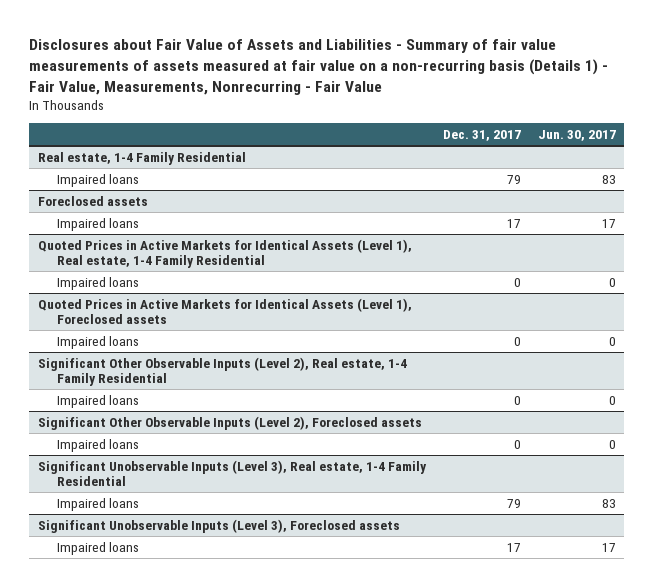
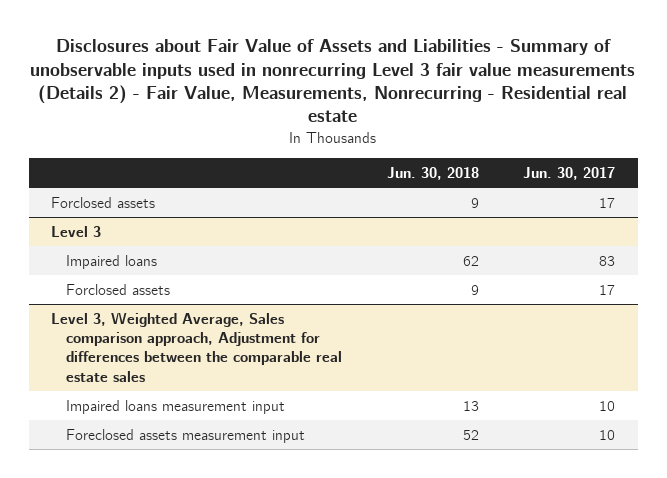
- Disclosures about Fair Value of Assets and Liabilities - Summary of fair value measurements of assets measured at fair value on a non-recurring basis (Details 1) - Fair Value, Measurements, Nonrecurring - Fair Value
+ Disclosures about Fair Value of Assets and Liabilities - Summary of unobservable inputs used in nonrecurring Level 3 fair value measurements (Details 2) - Fair Value, Measurements, Nonrecurring - Residential real estate
- | Dec. 31, 2017 | Jun. 30, 2017
+ | Jun. 30, 2018 | Jun. 30, 2017
- Real estate, 1-4 Family Residential
- Impaired loans | 79 | 83
- Foreclosed assets
- Impaired loans | 17 | 17
- Quoted Prices in Active Markets for Identical Assets (Level 1), Real estate, 1-4 Family Residential
- Impaired loans | 0 | 0
- Quoted Prices in Active Markets for Identical Assets (Level 1), Foreclosed assets
- Impaired loans | 0 | 0
- Significant Other Observable Inputs (Level 2), Real estate, 1-4 Family Residential
- Impaired loans | 0 | 0
- Significant Other Observable Inputs (Level 2), Foreclosed assets
- Impaired loans | 0 | 0
- Significant Unobservable Inputs (Level 3), Real estate, 1-4 Family Residential
+ Forclosed assets | 9 | 17
+ Level 3
- Significant Unobservable Inputs (Level 3), Foreclosed assets
- Impaired loans | 17 | 17
+ Forclosed assets | 9 | 17
+ Level 3, Weighted Average, Sales comparison approach, Adjustment for differences between the comparable real estate sales
+ Impaired loans measurement input | 13 | 10
+ Foreclosed assets measurement input | 52 | 10

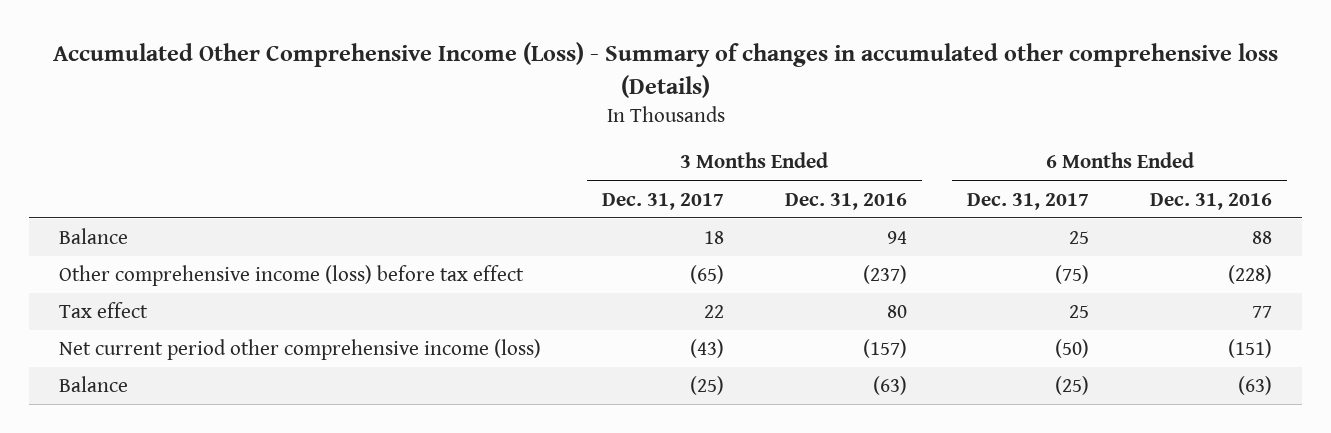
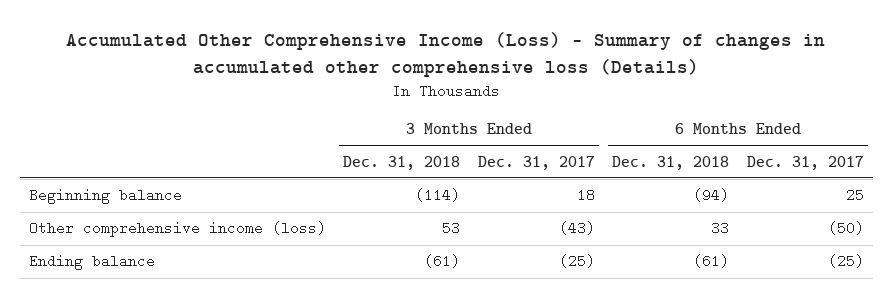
- | 3 Months Ended Dec. 31, 2017 | 3 Months Ended Dec. 31, 2016 | 6 Months Ended Dec. 31, 2017 | 6 Months Ended Dec. 31, 2016
+ | 3 Months Ended Dec. 31, 2018 | 3 Months Ended Dec. 31, 2017 | 6 Months Ended Dec. 31, 2018 | 6 Months Ended Dec. 31, 2017
- Balance | 18 | 94 | 25 | 88
- Other comprehensive income (loss) before tax effect | (65) | (237) | (75) | (228)
- Tax effect | 22 | 80 | 25 | 77
- Net current period other comprehensive income (loss) | (43) | (157) | (50) | (151)
- Balance | (25) | (63) | (25) | (63)
+ Beginning balance | (114) | 18 | (94) | 25
+ Other comprehensive income (loss) | 53 | (43) | 33 | (50)
+ Ending balance | (61) | (25) | (61) | (25)

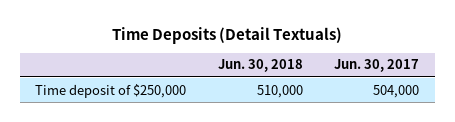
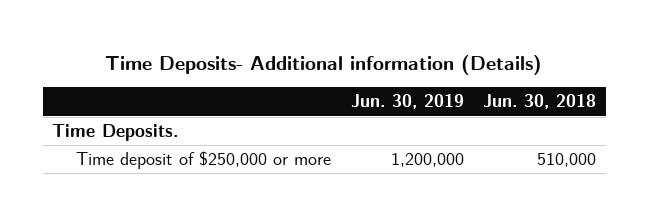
- Time Deposits (Detail Textuals)
+ Time Deposits- Additional information (Details)
- | Jun. 30, 2018 | Jun. 30, 2017
+ | Jun. 30, 2019 | Jun. 30, 2018
- Time deposit of $250,000 | 510,000 | 504,000
+ Time Deposits.
+ Time deposit of $250,000 or more | 1,200,000 | 510,000

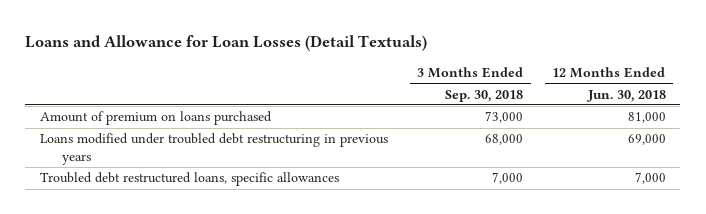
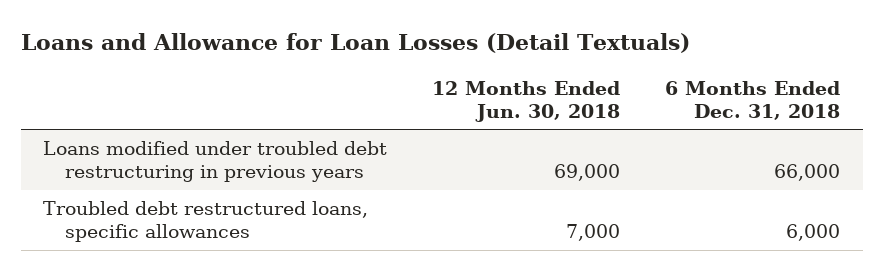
- | 3 Months Ended Sep. 30, 2018 | 12 Months Ended Jun. 30, 2018
+ | 12 Months Ended Jun. 30, 2018 | 6 Months Ended Dec. 31, 2018
- Amount of premium on loans purchased | 73,000 | 81,000

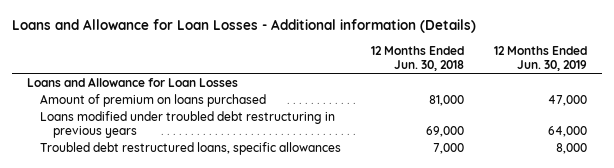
- Loans and Allowance for Loan Losses (Detail Textuals)
+ Loans and Allowance for Loan Losses - Additional information (Details)
- | 12 Months Ended Jun. 30, 2018 | 6 Months Ended Dec. 31, 2018
+ | 12 Months Ended Jun. 30, 2018 | 12 Months Ended Jun. 30, 2019
+ Loans and Allowance for Loan Losses
+ Amount of premium on loans purchased | 81,000 | 47,000

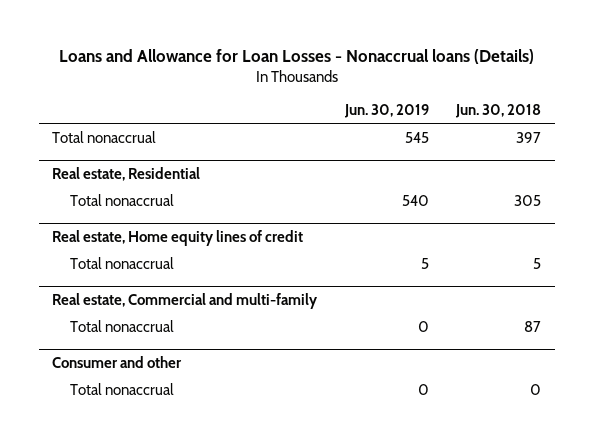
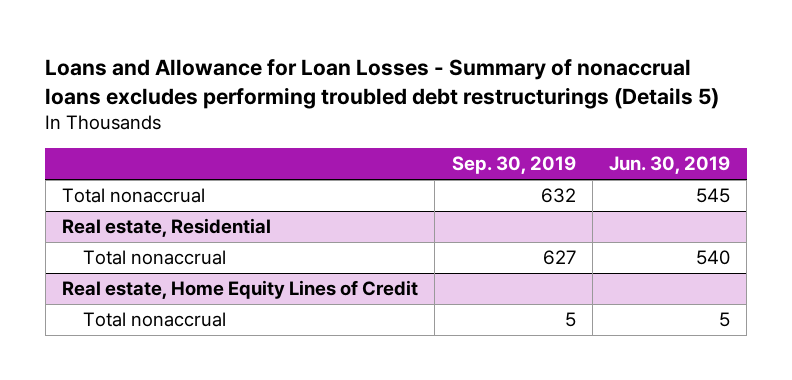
- Loans and Allowance for Loan Losses - Nonaccrual loans (Details)
+ Loans and Allowance for Loan Losses - Summary of nonaccrual loans excludes performing troubled debt restructurings (Details 5)
- | Jun. 30, 2019 | Jun. 30, 2018
+ | Sep. 30, 2019 | Jun. 30, 2019
- Real estate, Home equity lines of credit
+ Real estate, Home Equity Lines of Credit
- Real estate, Commercial and multi-family
- Total nonaccrual | 0 | 87
- Consumer and other
- Total nonaccrual | 0 | 0

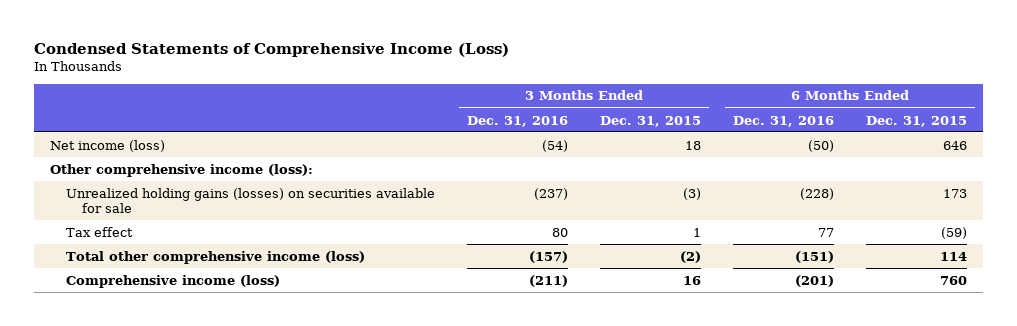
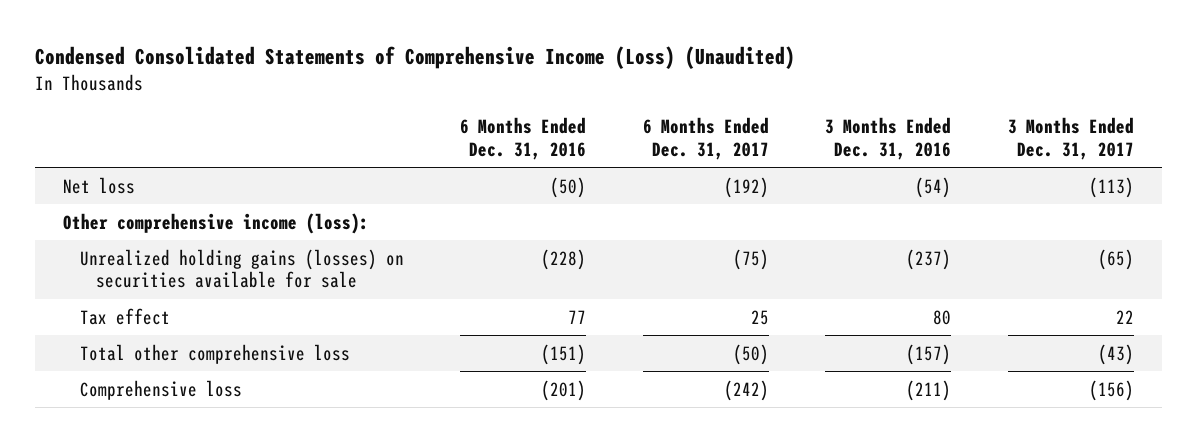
- Condensed Statements of Comprehensive Income (Loss)
+ Condensed Consolidated Statements of Comprehensive Income (Loss) (Unaudited)
- | 3 Months Ended Dec. 31, 2016 | 3 Months Ended Dec. 31, 2015 | 6 Months Ended Dec. 31, 2016 | 6 Months Ended Dec. 31, 2015
+ | 6 Months Ended Dec. 31, 2016 | 6 Months Ended Dec. 31, 2017 | 3 Months Ended Dec. 31, 2016 | 3 Months Ended Dec. 31, 2017
- Net income (loss) | (54) | 18 | (50) | 646
+ Net loss | (50) | (192) | (54) | (113)
- Total other comprehensive income (loss) | (157) | (2) | (151) | 114
- Comprehensive income (loss) | (211) | 16 | (201) | 760
+ Total other comprehensive loss | (151) | (50) | (157) | (43)
+ Comprehensive loss | (201) | (242) | (211) | (156)

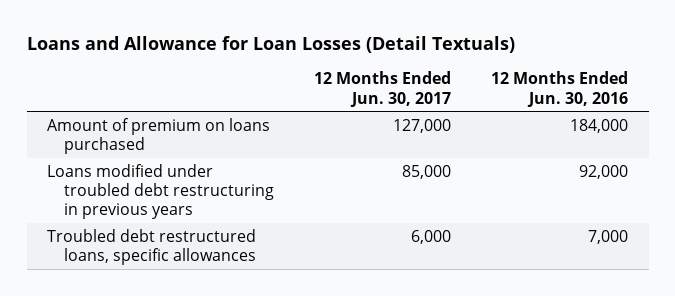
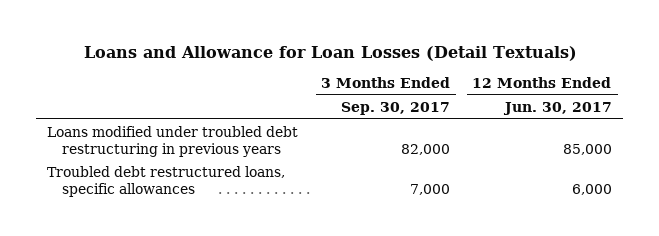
- | 12 Months Ended Jun. 30, 2017 | 12 Months Ended Jun. 30, 2016
+ | 3 Months Ended Sep. 30, 2017 | 12 Months Ended Jun. 30, 2017
- Amount of premium on loans purchased | 127,000 | 184,000

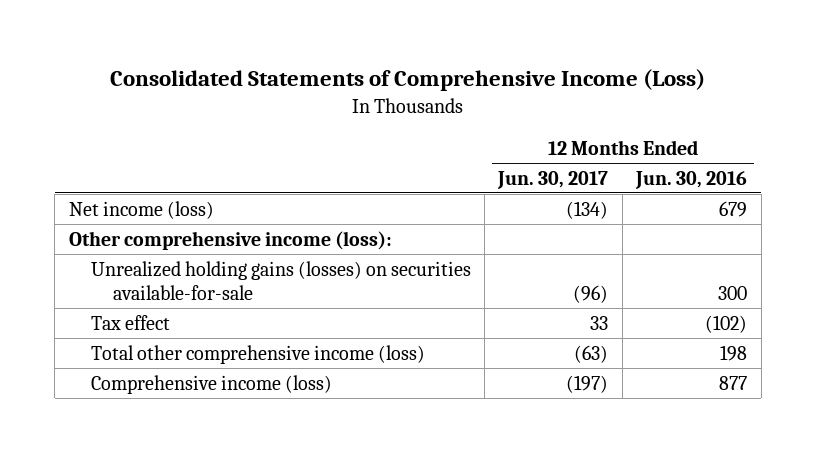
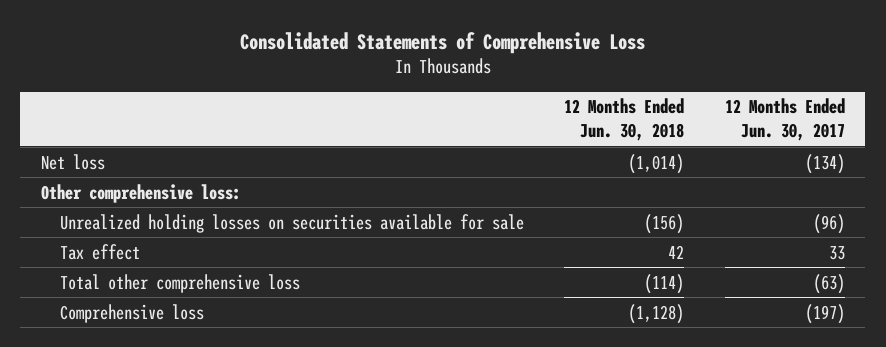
- Consolidated Statements of Comprehensive Income (Loss)
+ Consolidated Statements of Comprehensive Loss
- | 12 Months Ended Jun. 30, 2017 | 12 Months Ended Jun. 30, 2016
+ | 12 Months Ended Jun. 30, 2018 | 12 Months Ended Jun. 30, 2017
- Net income (loss) | (134) | 679
- Other comprehensive income (loss):
- Unrealized holding gains (losses) on securities available-for-sale | (96) | 300
+ Net loss | (1,014) | (134)
+ Other comprehensive loss:
+ Unrealized holding losses on securities available for sale | (156) | (96)
- Total other comprehensive income (loss) | (63) | 198
- Comprehensive income (loss) | (197) | 877
+ Total other comprehensive loss | (114) | (63)
+ Comprehensive loss | (1,128) | (197)

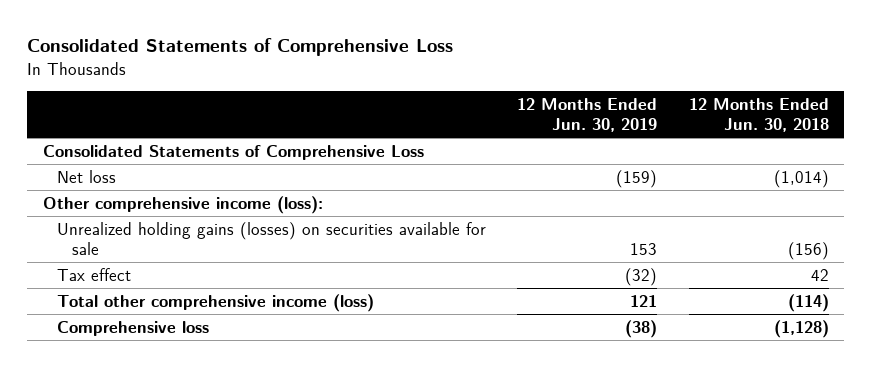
- | 12 Months Ended Jun. 30, 2018 | 12 Months Ended Jun. 30, 2017
+ | 12 Months Ended Jun. 30, 2019 | 12 Months Ended Jun. 30, 2018
+ Consolidated Statements of Comprehensive Loss
- Other comprehensive loss:
- Unrealized holding losses on securities available for sale | (156) | (96)
+ Other comprehensive income (loss):
+ Unrealized holding gains (losses) on securities available for sale | 153 | (156)
- Total other comprehensive loss | (114) | (63)
+ Total other comprehensive income (loss) | 121 | (114)

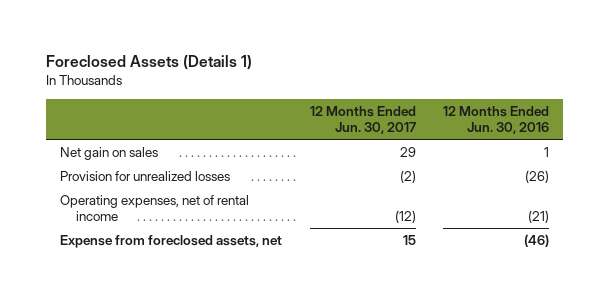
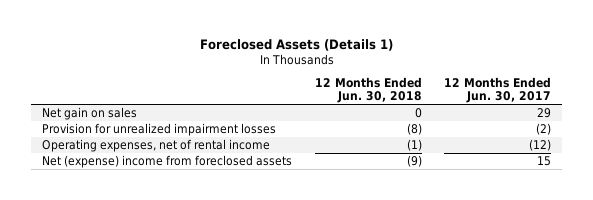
- | 12 Months Ended Jun. 30, 2017 | 12 Months Ended Jun. 30, 2016
+ | 12 Months Ended Jun. 30, 2018 | 12 Months Ended Jun. 30, 2017
- Provision for unrealized losses | (2) | (26)
+ Provision for unrealized impairment losses | (8) | (2)
- Expense from foreclosed assets, net | 15 | (46)
+ Net (expense) income from foreclosed assets | (9) | 15

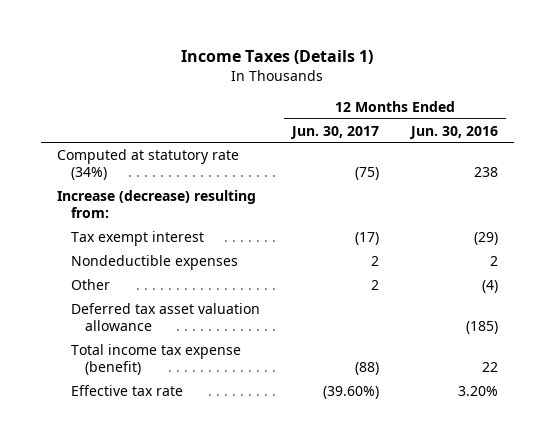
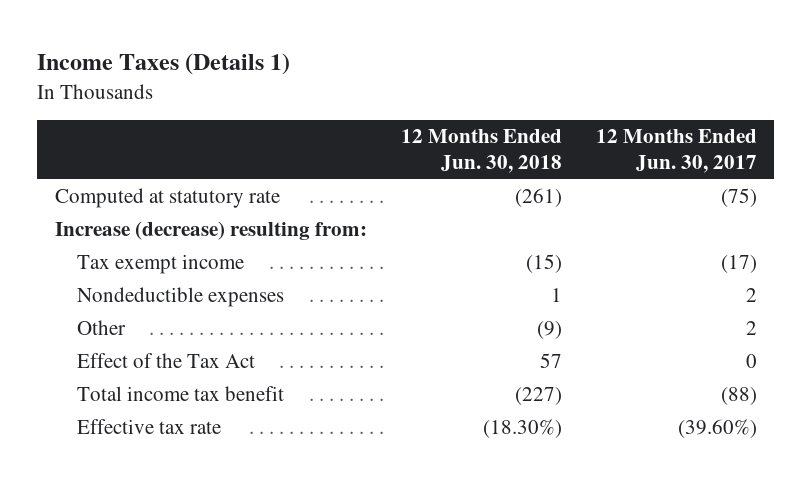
- | 12 Months Ended Jun. 30, 2017 | 12 Months Ended Jun. 30, 2016
+ | 12 Months Ended Jun. 30, 2018 | 12 Months Ended Jun. 30, 2017
- Computed at statutory rate (34%) | (75) | 238
+ Computed at statutory rate | (261) | (75)
- Tax exempt interest | (17) | (29)
+ Tax exempt income | (15) | (17)
- Deferred tax asset valuation allowance | | (185)
- Total income tax expense (benefit) | (88) | 22
+ Effect of the Tax Act | 57 | 0
+ Total income tax benefit | (227) | (88)

